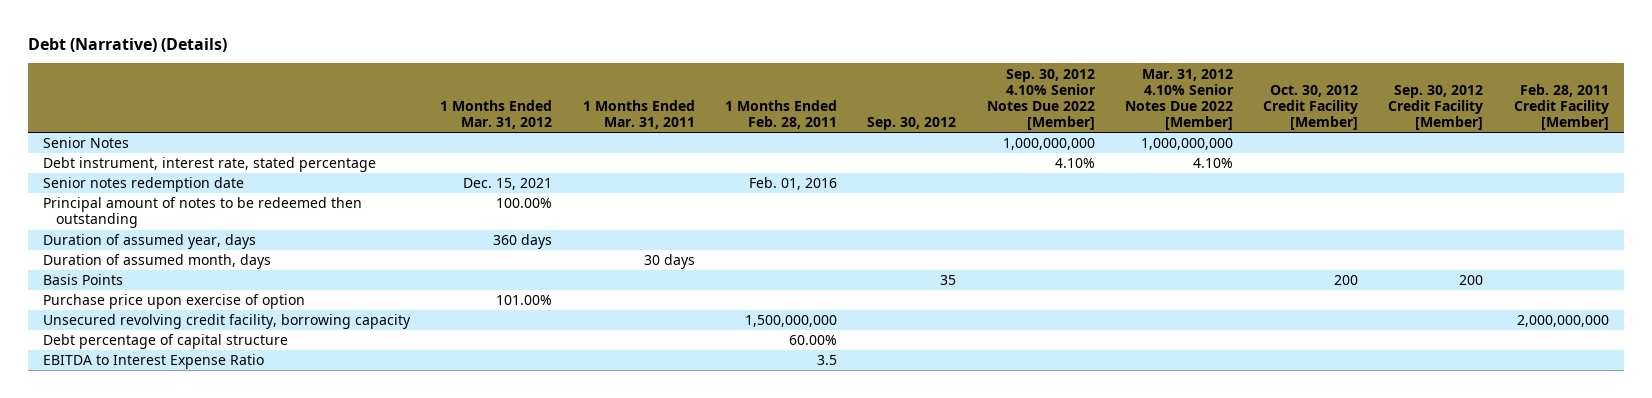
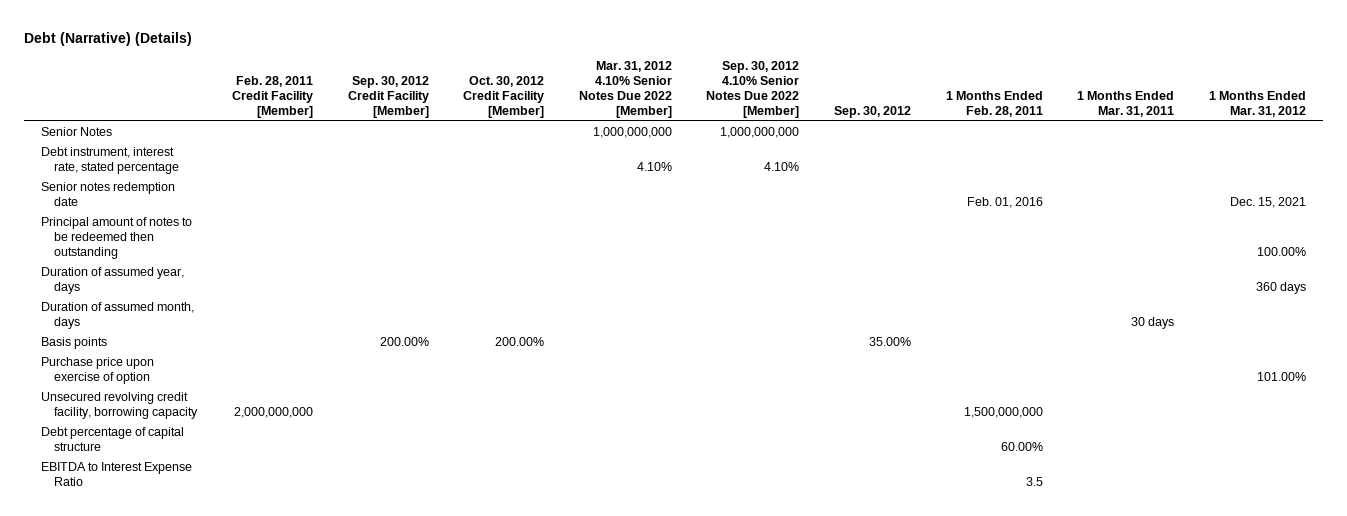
- | 1 Months Ended Mar. 31, 2012 | 1 Months Ended Mar. 31, 2011 | 1 Months Ended Feb. 28, 2011 | Sep. 30, 2012 | Sep. 30, 2012 4.10% Senior Notes Due 2022 [Member] | Mar. 31, 2012 4.10% Senior Notes Due 2022 [Member] | Oct. 30, 2012 Credit Facility [Member] | Sep. 30, 2012 Credit Facility [Member] | Feb. 28, 2011 Credit Facility [Member]
+ | Feb. 28, 2011 Credit Facility [Member] | Sep. 30, 2012 Credit Facility [Member] | Oct. 30, 2012 Credit Facility [Member] | Mar. 31, 2012 4.10% Senior Notes Due 2022 [Member] | Sep. 30, 2012 4.10% Senior Notes Due 2022 [Member] | Sep. 30, 2012 | 1 Months Ended Feb. 28, 2011 | 1 Months Ended Mar. 31, 2011 | 1 Months Ended Mar. 31, 2012
- Basis Points | | | | 35 | | | 200 | 200 |
+ Basis points | | 200.00% | 200.00% | | | 35.00% | | |

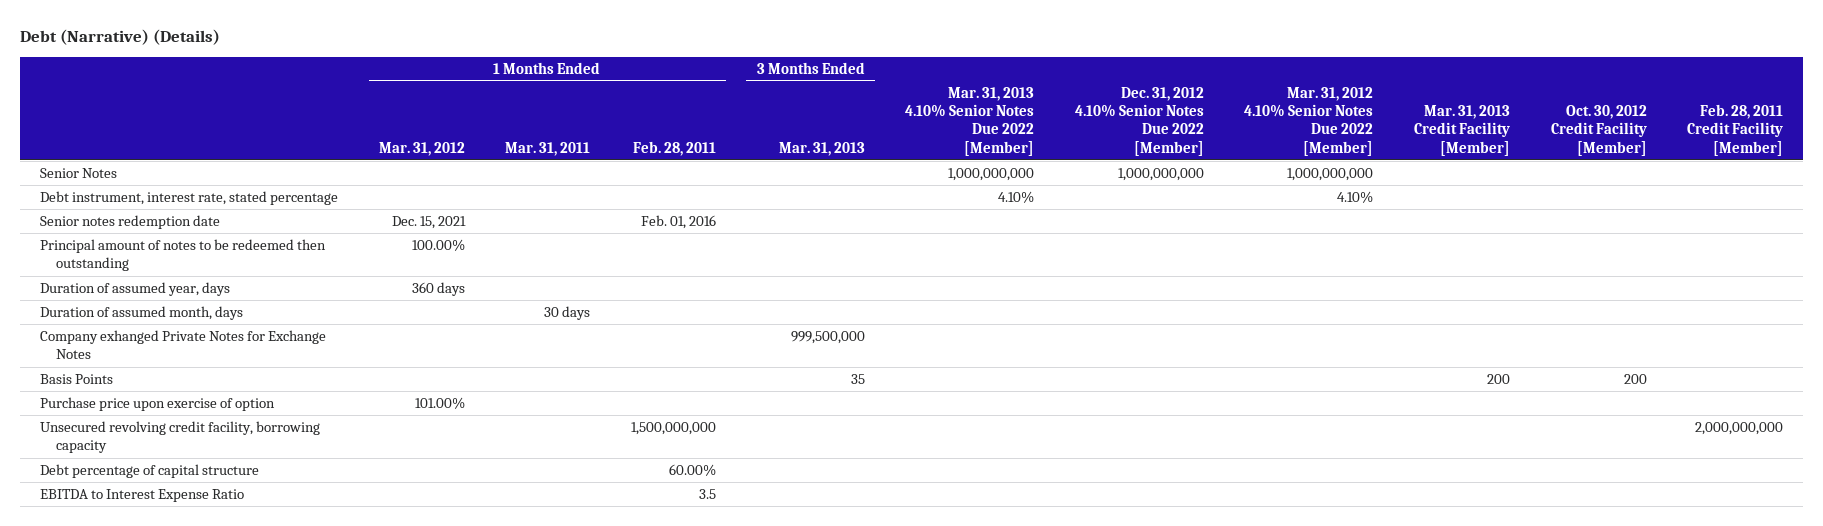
- | Feb. 28, 2011 Credit Facility [Member] | Sep. 30, 2012 Credit Facility [Member] | Oct. 30, 2012 Credit Facility [Member] | Mar. 31, 2012 4.10% Senior Notes Due 2022 [Member] | Sep. 30, 2012 4.10% Senior Notes Due 2022 [Member] | Sep. 30, 2012 | 1 Months Ended Feb. 28, 2011 | 1 Months Ended Mar. 31, 2011 | 1 Months Ended Mar. 31, 2012
+ | 1 Months Ended Mar. 31, 2012 | 1 Months Ended Mar. 31, 2011 | 1 Months Ended Feb. 28, 2011 | 3 Months Ended Mar. 31, 2013 | Mar. 31, 2013 4.10% Senior Notes Due 2022 [Member] | Dec. 31, 2012 4.10% Senior Notes Due 2022 [Member] | Mar. 31, 2012 4.10% Senior Notes Due 2022 [Member] | Mar. 31, 2013 Credit Facility [Member] | Oct. 30, 2012 Credit Facility [Member] | Feb. 28, 2011 Credit Facility [Member]
- Basis points | | 200.00% | 200.00% | | | 35.00% | | |
+ Company exhanged Private Notes for Exchange Notes | | | | 999,500,000 | | | | | |
+ Basis Points | | | | 35 | | | | 200 | 200 |

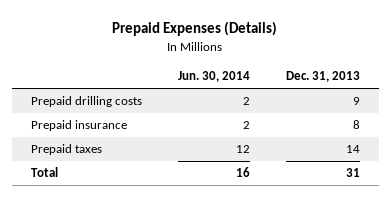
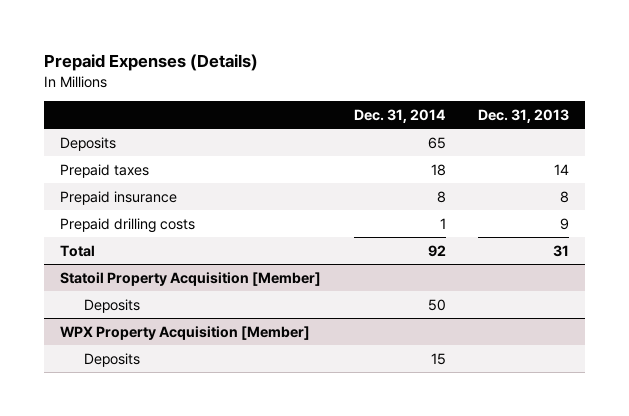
- | Jun. 30, 2014 | Dec. 31, 2013
+ | Dec. 31, 2014 | Dec. 31, 2013
+ Deposits | 65 |
moved down: Prepaid insurance | 8 | 8
moved down: Prepaid drilling costs | 1 | 9
+ Statoil Property Acquisition [Member]
+ Deposits | 50 |
+ WPX Property Acquisition [Member]
+ Deposits | 15 |

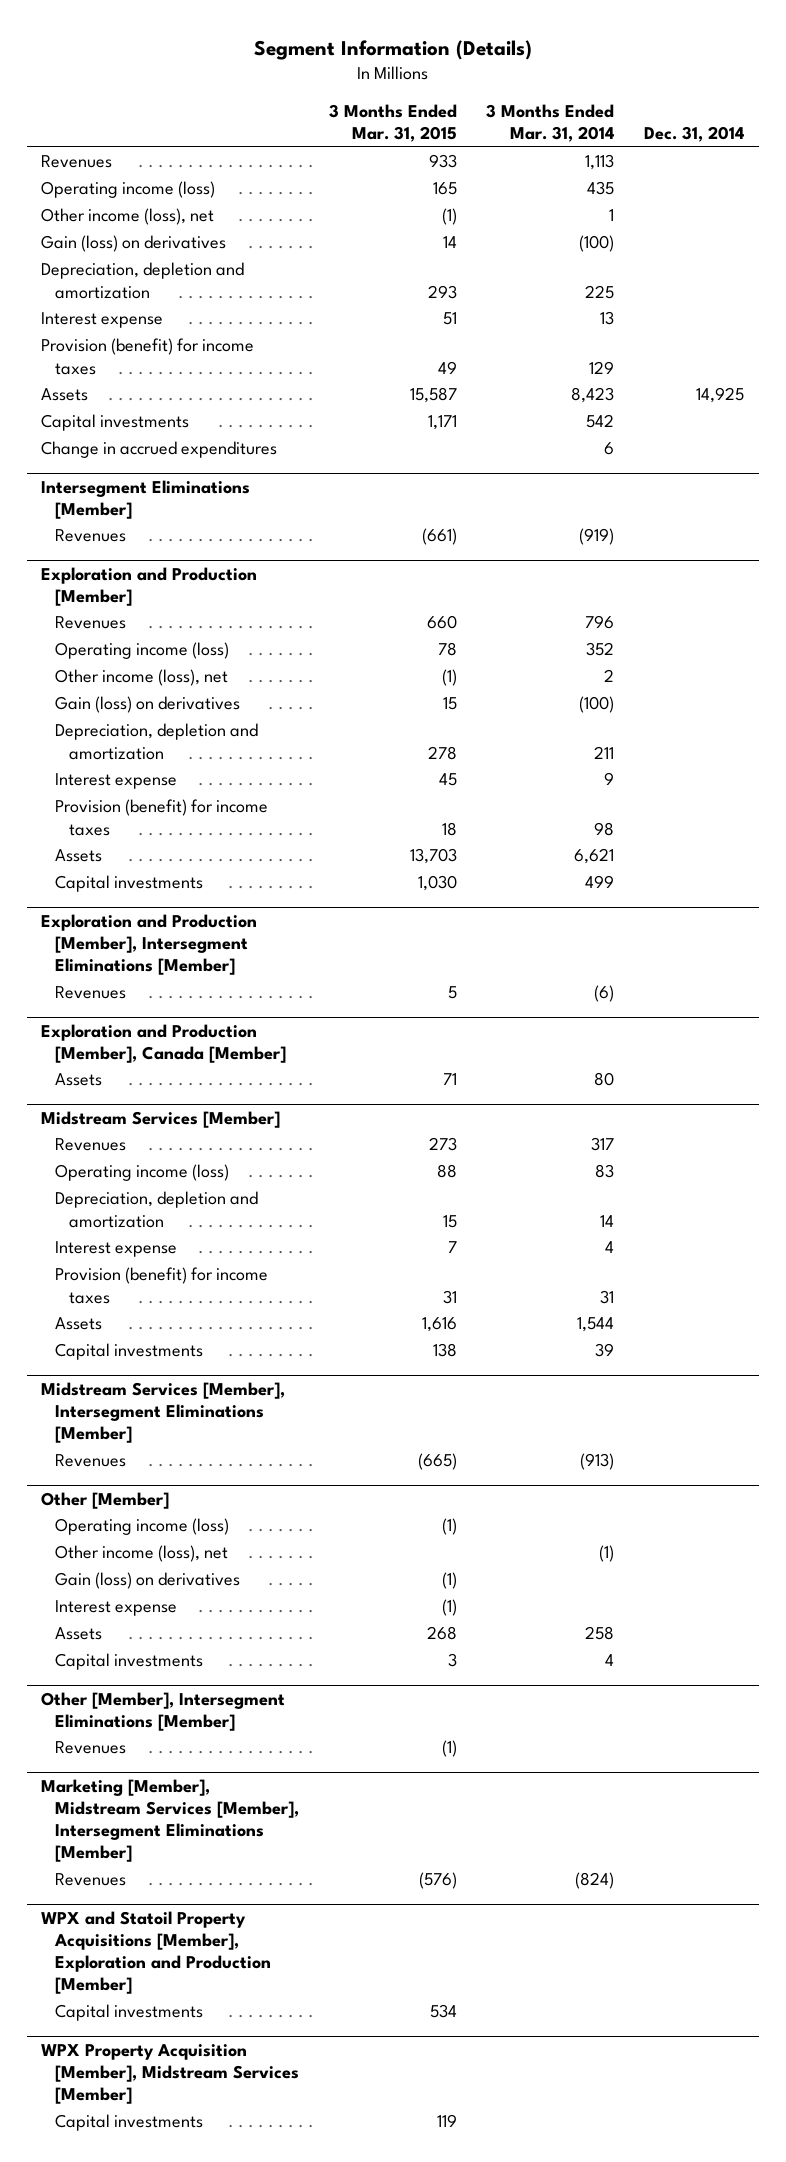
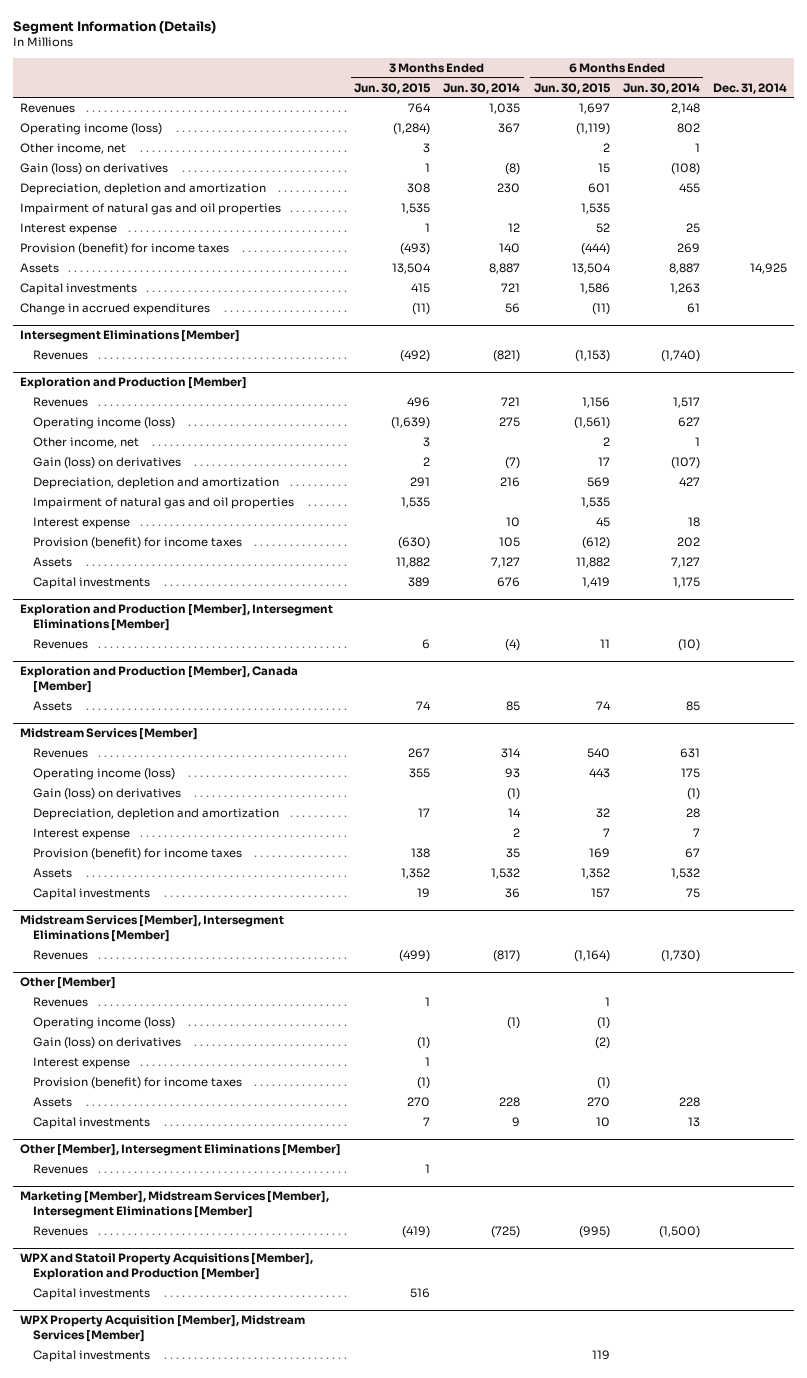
- | 3 Months Ended Mar. 31, 2015 | 3 Months Ended Mar. 31, 2014 | Dec. 31, 2014
+ | 3 Months Ended Jun. 30, 2015 | 3 Months Ended Jun. 30, 2014 | 6 Months Ended Jun. 30, 2015 | 6 Months Ended Jun. 30, 2014 | Dec. 31, 2014
- Other income (loss), net | (1) | 1 |
+ Other income, net | 3 | | 2 | 1 |
+ Impairment of natural gas and oil properties | 1,535 | | 1,535 | |
@ Exploration and Production [Member]
- Other income (loss), net | (1) | 2 |
+ Other income, net | 3 | | 2 | 1 |
+ Impairment of natural gas and oil properties | 1,535 | | 1,535 | |
@ Midstream Services [Member]
+ Gain (loss) on derivatives | | (1) | | (1) |
@ Other [Member]
+ Revenues | 1 | | 1 | |
- Other income (loss), net | | (1) |
+ Provision (benefit) for income taxes | (1) | | (1) | |

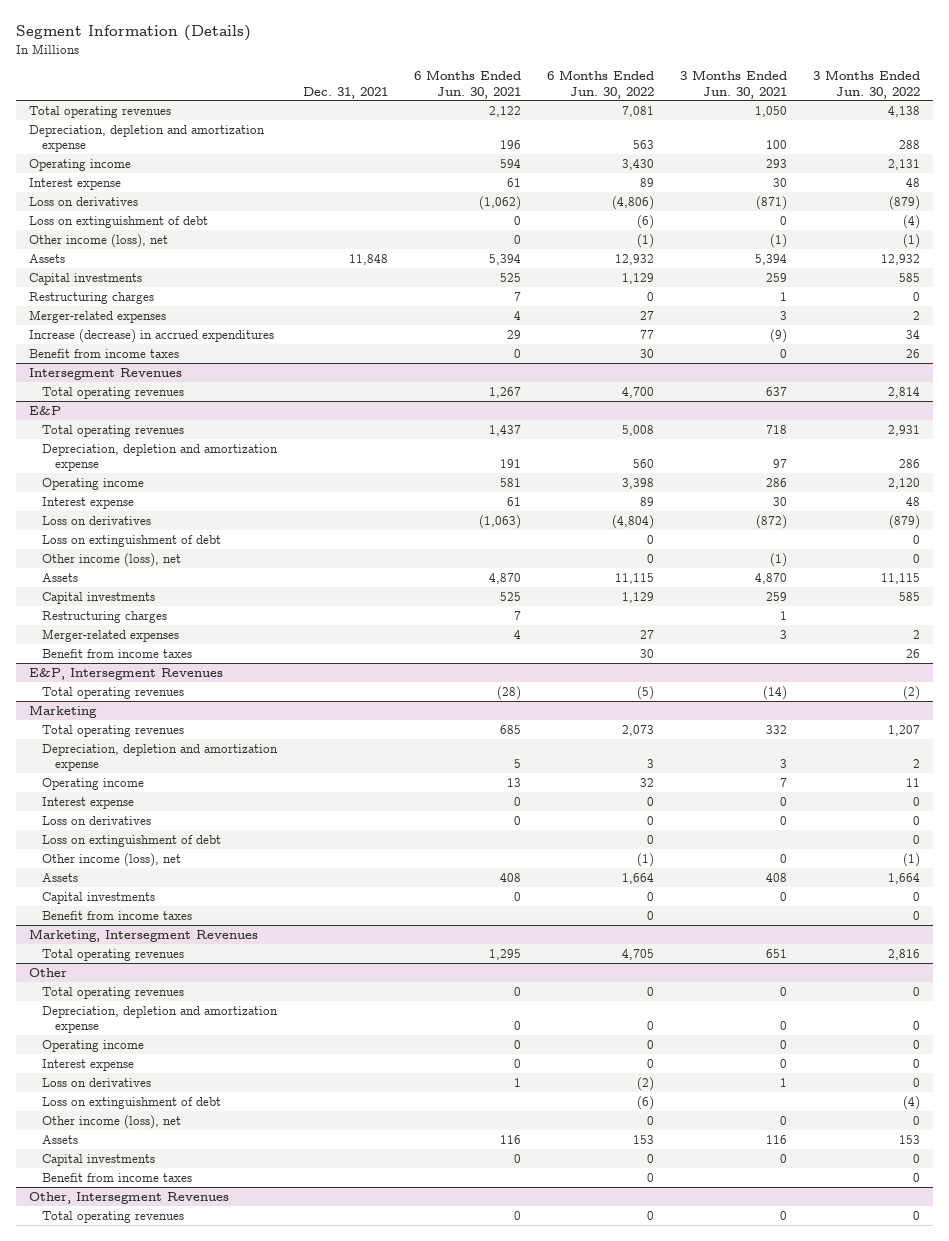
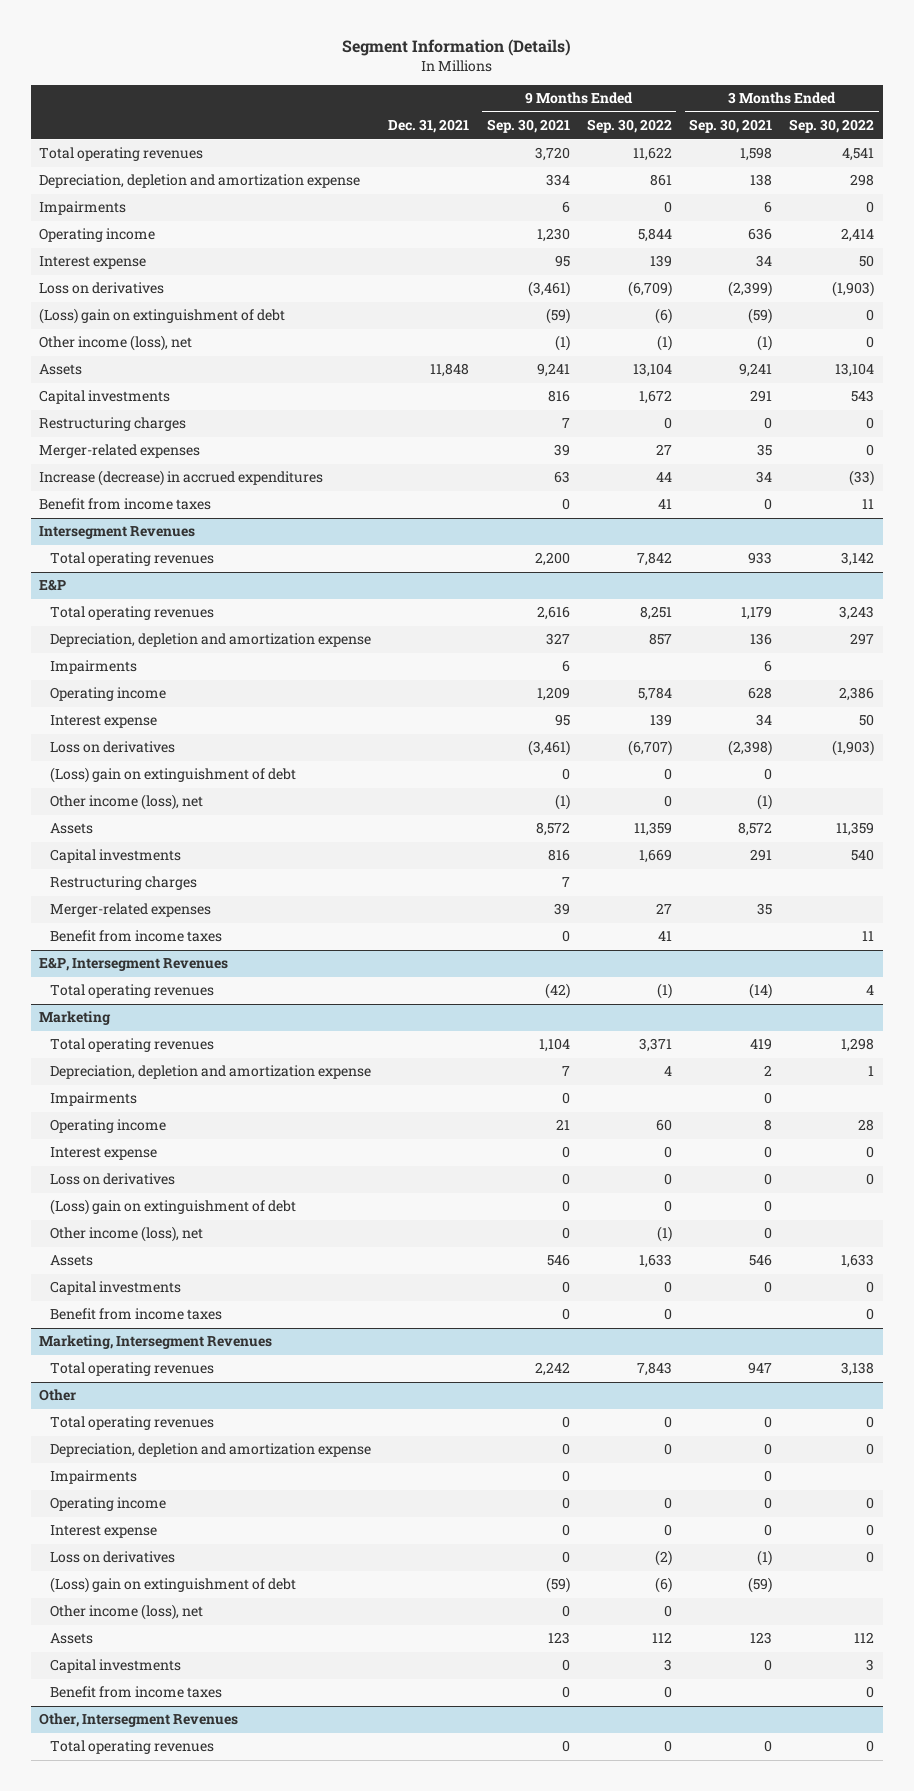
- | Dec. 31, 2021 | 6 Months Ended Jun. 30, 2021 | 6 Months Ended Jun. 30, 2022 | 3 Months Ended Jun. 30, 2021 | 3 Months Ended Jun. 30, 2022
+ | Dec. 31, 2021 | 9 Months Ended Sep. 30, 2021 | 9 Months Ended Sep. 30, 2022 | 3 Months Ended Sep. 30, 2021 | 3 Months Ended Sep. 30, 2022
+ Impairments | | 6 | 0 | 6 | 0
- Loss on extinguishment of debt | | 0 | (6) | 0 | (4)
+ (Loss) gain on extinguishment of debt | | (59) | (6) | (59) | 0
@ E&P
+ Impairments | | 6 | | 6 |
- Loss on extinguishment of debt | | | 0 | | 0
+ (Loss) gain on extinguishment of debt | | 0 | 0 | 0 |
@ Marketing
+ Impairments | | 0 | | 0 |
- Loss on extinguishment of debt | | | 0 | | 0
+ (Loss) gain on extinguishment of debt | | 0 | 0 | 0 |
@ Other
+ Impairments | | 0 | | 0 |
- Loss on extinguishment of debt | | | (6) | | (4)
+ (Loss) gain on extinguishment of debt | | (59) | (6) | (59) |

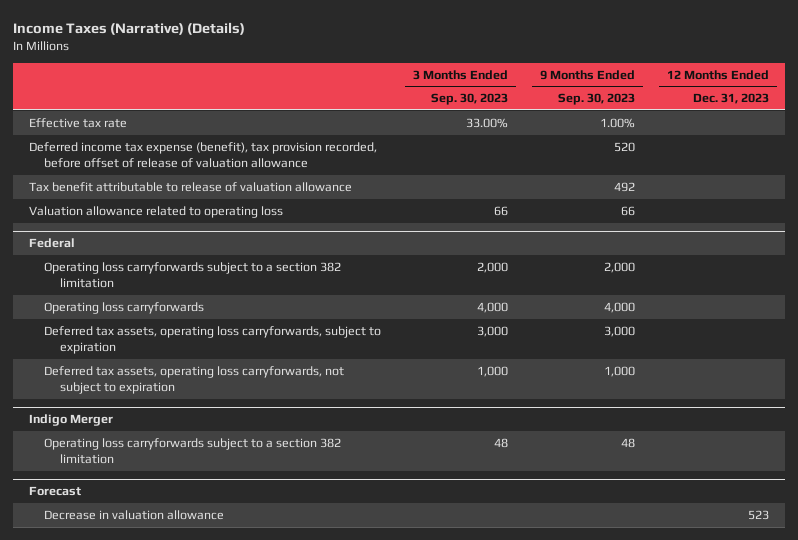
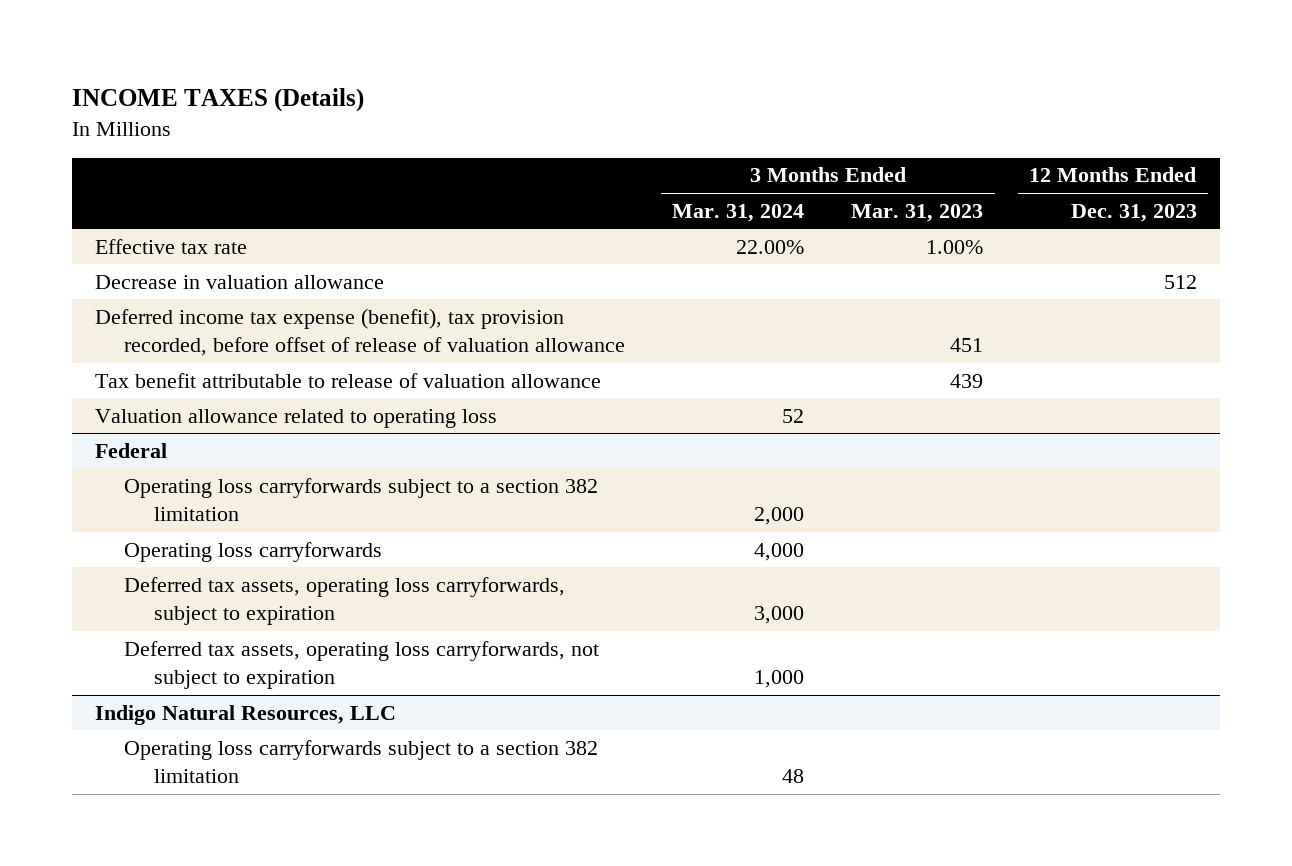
- Income Taxes (Narrative) (Details)
+ INCOME TAXES (Details)
- | 3 Months Ended Sep. 30, 2023 | 9 Months Ended Sep. 30, 2023 | 12 Months Ended Dec. 31, 2023
+ | 3 Months Ended Mar. 31, 2024 | 3 Months Ended Mar. 31, 2023 | 12 Months Ended Dec. 31, 2023
+ Decrease in valuation allowance | | | 512
- Indigo Merger
+ Indigo Natural Resources, LLC
- Forecast
- Decrease in valuation allowance | | | 523

